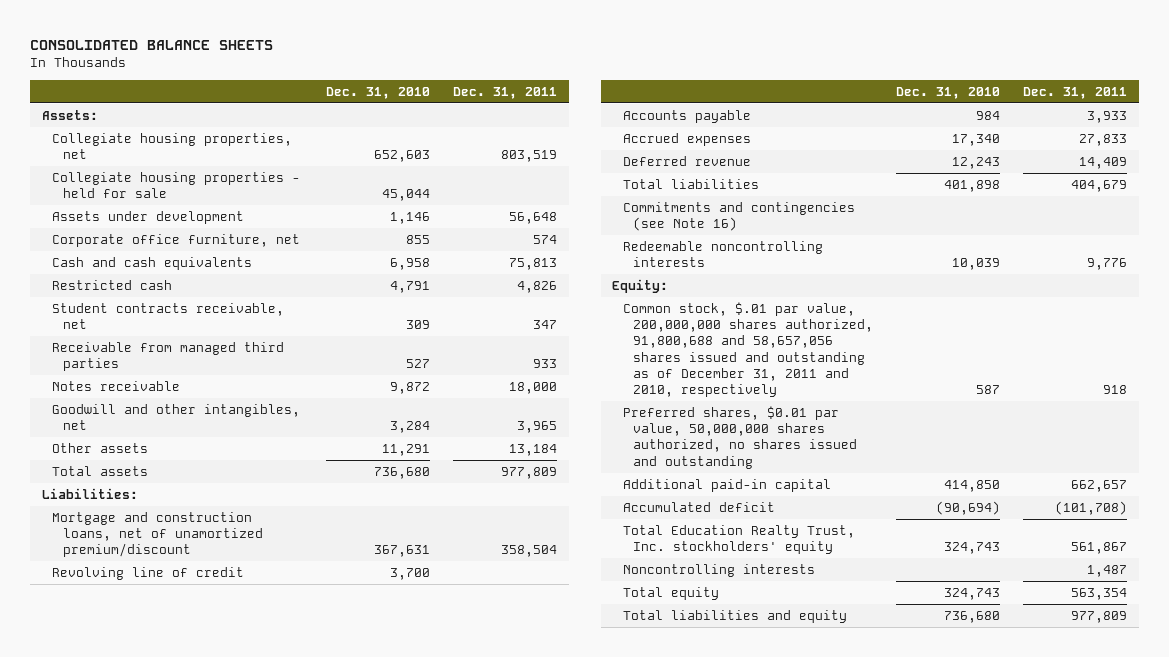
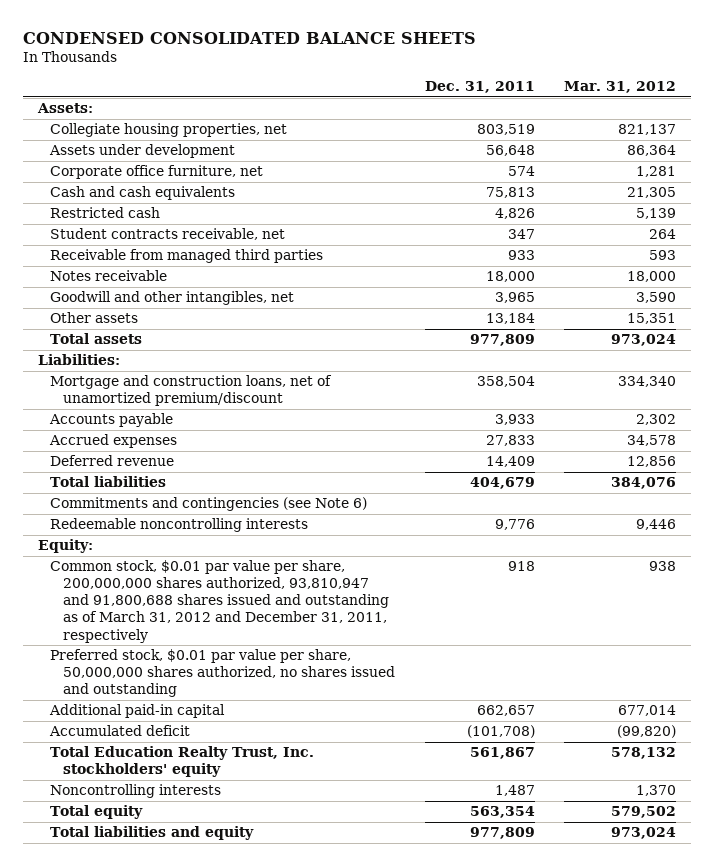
- CONSOLIDATED BALANCE SHEETS
+ CONDENSED CONSOLIDATED BALANCE SHEETS
- | Dec. 31, 2010 | Dec. 31, 2011
+ | Dec. 31, 2011 | Mar. 31, 2012
- Collegiate housing properties - held for sale | 45,044 |
- Revolving line of credit | 3,700 |
- Commitments and contingencies (see Note 16)
+ Commitments and contingencies (see Note 6)
- Common stock, $.01 par value, 200,000,000 shares authorized, 91,800,688 and 58,657,056 shares issued and outstanding as of December 31, 2011 and 2010, respectively | 587 | 918
- Preferred shares, $0.01 par value, 50,000,000 shares authorized, no shares issued and outstanding
+ Common stock, $0.01 par value per share, 200,000,000 shares authorized, 93,810,947 and 91,800,688 shares issued and outstanding as of March 31, 2012 and December 31, 2011, respectively | 918 | 938
+ Preferred stock, $0.01 par value per share, 50,000,000 shares authorized, no shares issued and outstanding

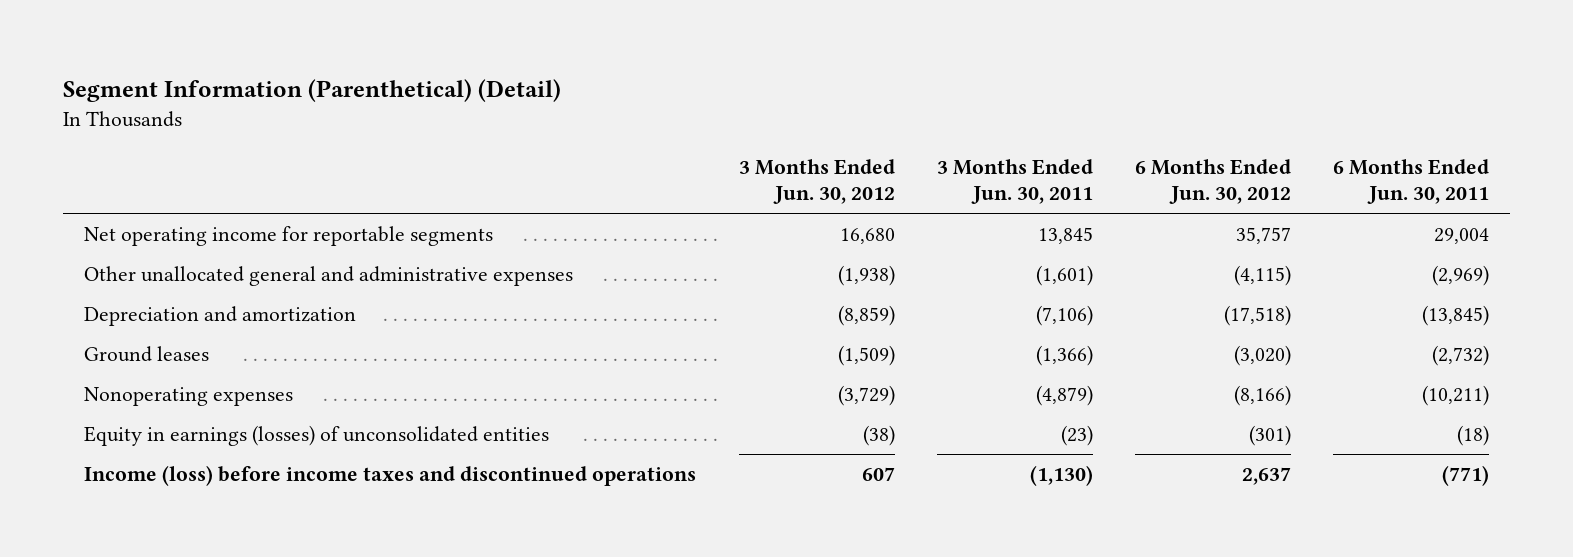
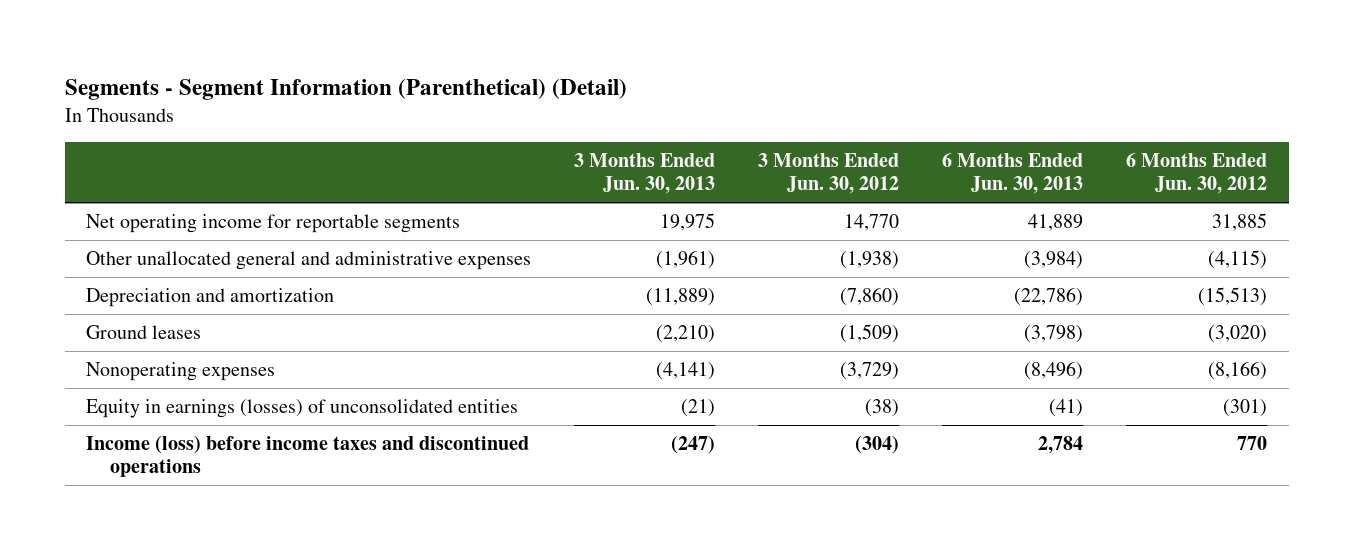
- Segment Information (Parenthetical) (Detail)
+ Segments - Segment Information (Parenthetical) (Detail)
- | 3 Months Ended Jun. 30, 2012 | 3 Months Ended Jun. 30, 2011 | 6 Months Ended Jun. 30, 2012 | 6 Months Ended Jun. 30, 2011
+ | 3 Months Ended Jun. 30, 2013 | 3 Months Ended Jun. 30, 2012 | 6 Months Ended Jun. 30, 2013 | 6 Months Ended Jun. 30, 2012
- Net operating income for reportable segments | 16,680 | 13,845 | 35,757 | 29,004
+ Net operating income for reportable segments | 19,975 | 14,770 | 41,889 | 31,885
- Depreciation and amortization | (8,859) | (7,106) | (17,518) | (13,845)
+ Depreciation and amortization | (11,889) | (7,860) | (22,786) | (15,513)
- Income (loss) before income taxes and discontinued operations | 607 | (1,130) | 2,637 | (771)
+ Income (loss) before income taxes and discontinued operations | (247) | (304) | 2,784 | 770

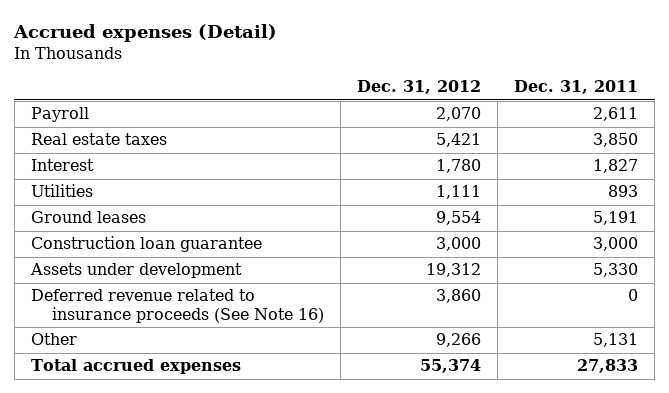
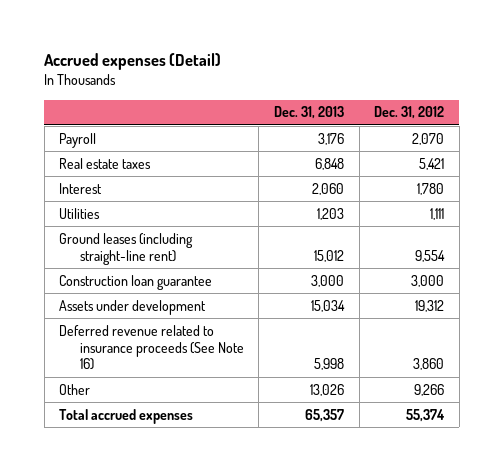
- | Dec. 31, 2012 | Dec. 31, 2011
+ | Dec. 31, 2013 | Dec. 31, 2012
- Ground leases | 9,554 | 5,191
+ Ground leases (including straight-line rent) | 15,012 | 9,554

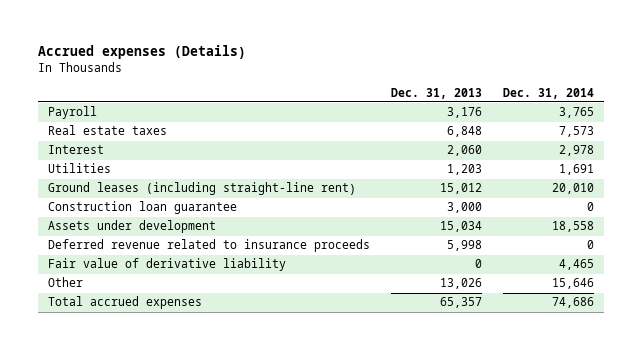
- Accrued expenses (Detail)
+ Accrued expenses (Details)
- | Dec. 31, 2013 | Dec. 31, 2012
+ | Dec. 31, 2013 | Dec. 31, 2014
- Deferred revenue related to insurance proceeds (See Note 16) | 5,998 | 3,860
+ Deferred revenue related to insurance proceeds | 5,998 | 0
+ Fair value of derivative liability | 0 | 4,465

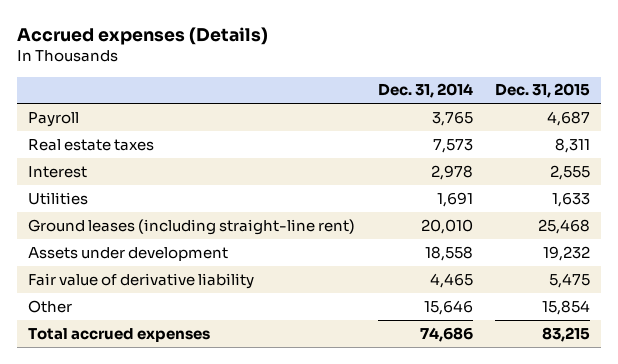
- | Dec. 31, 2013 | Dec. 31, 2014
+ | Dec. 31, 2014 | Dec. 31, 2015
- Construction loan guarantee | 3,000 | 0
- Deferred revenue related to insurance proceeds | 5,998 | 0

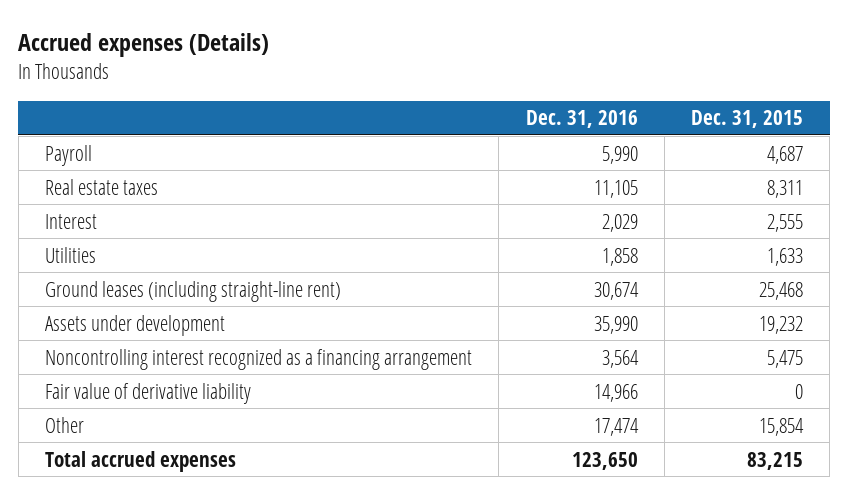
- | Dec. 31, 2014 | Dec. 31, 2015
+ | Dec. 31, 2016 | Dec. 31, 2015
- Fair value of derivative liability | 4,465 | 5,475
+ Noncontrolling interest recognized as a financing arrangement | 3,564 | 5,475
+ Fair value of derivative liability | 14,966 | 0

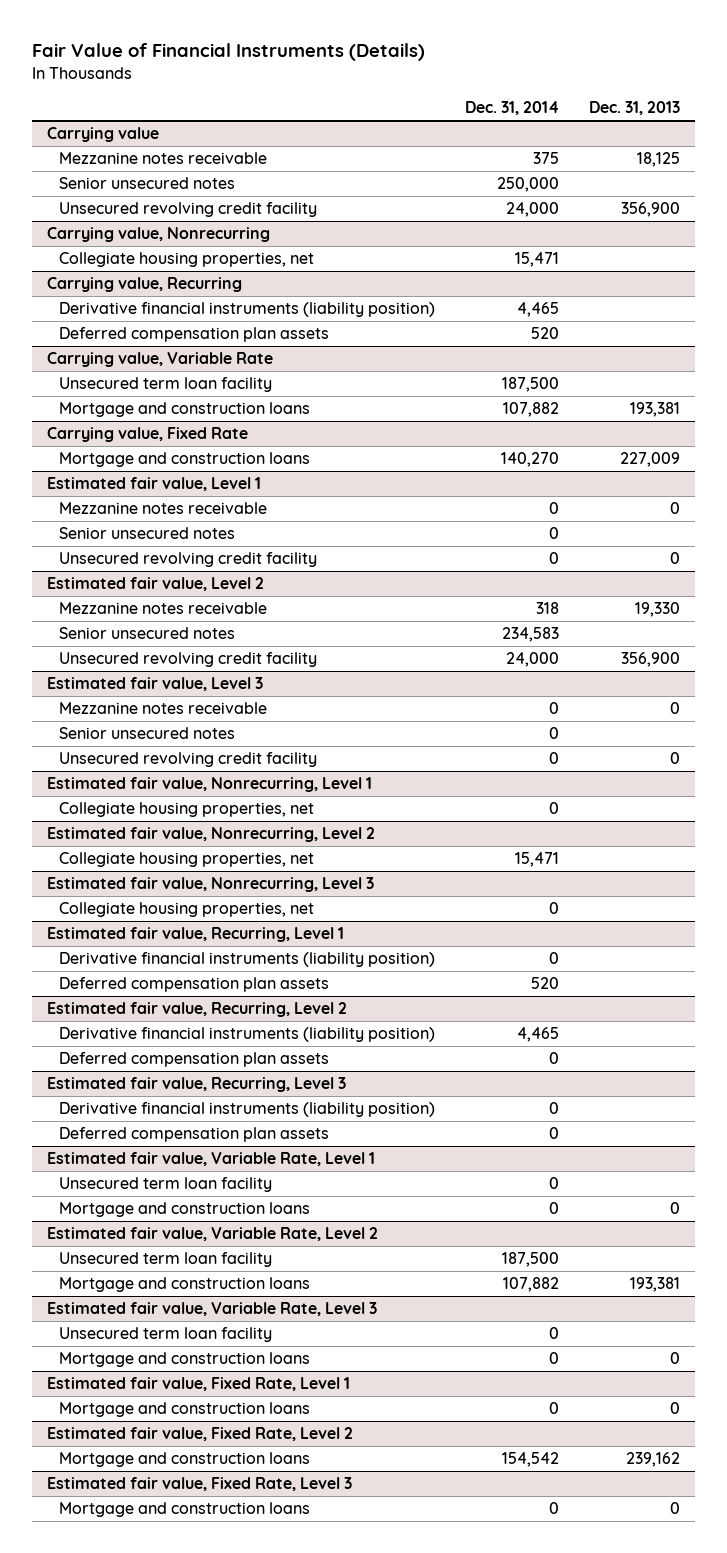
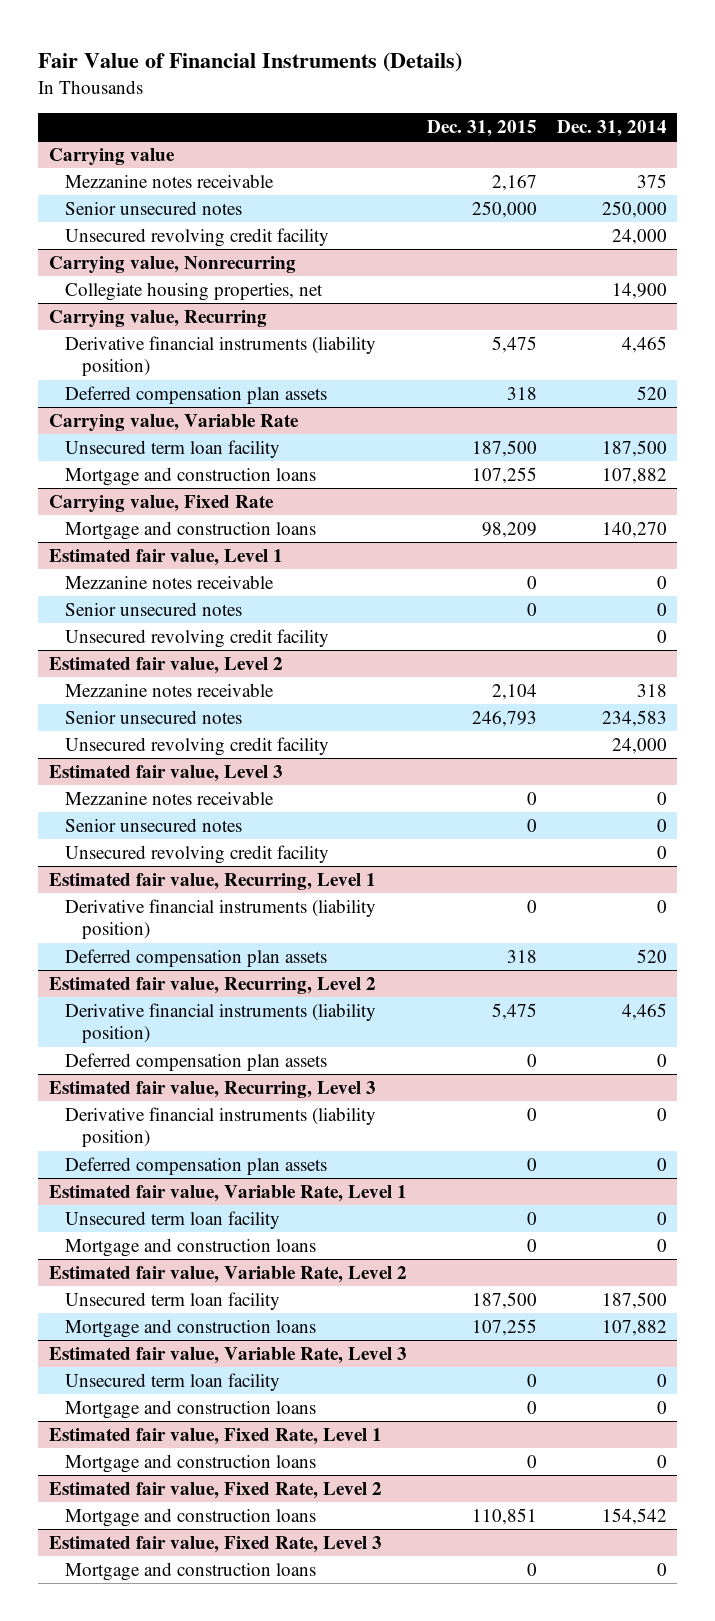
- | Dec. 31, 2014 | Dec. 31, 2013
+ | Dec. 31, 2015 | Dec. 31, 2014
@ Carrying value, Nonrecurring
- Collegiate housing properties, net | 15,471 |
+ Collegiate housing properties, net | | 14,900
- Estimated fair value, Nonrecurring, Level 1
- Collegiate housing properties, net | 0 |
- Estimated fair value, Nonrecurring, Level 2
- Collegiate housing properties, net | 15,471 |
- Estimated fair value, Nonrecurring, Level 3
- Collegiate housing properties, net | 0 |

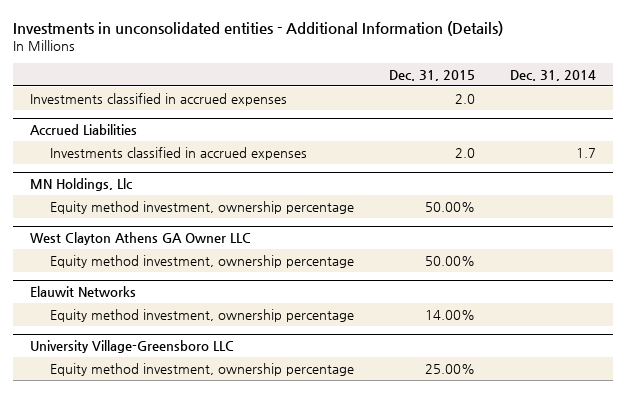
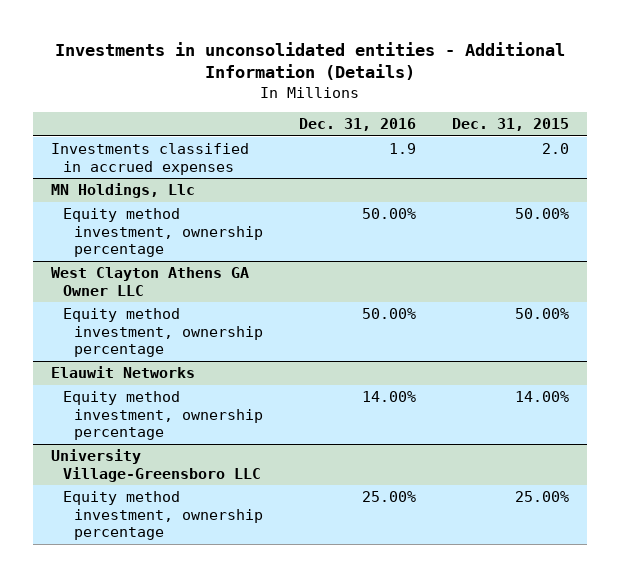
- | Dec. 31, 2015 | Dec. 31, 2014
+ | Dec. 31, 2016 | Dec. 31, 2015
- Accrued Liabilities
- Investments classified in accrued expenses | 2.0 | 1.7

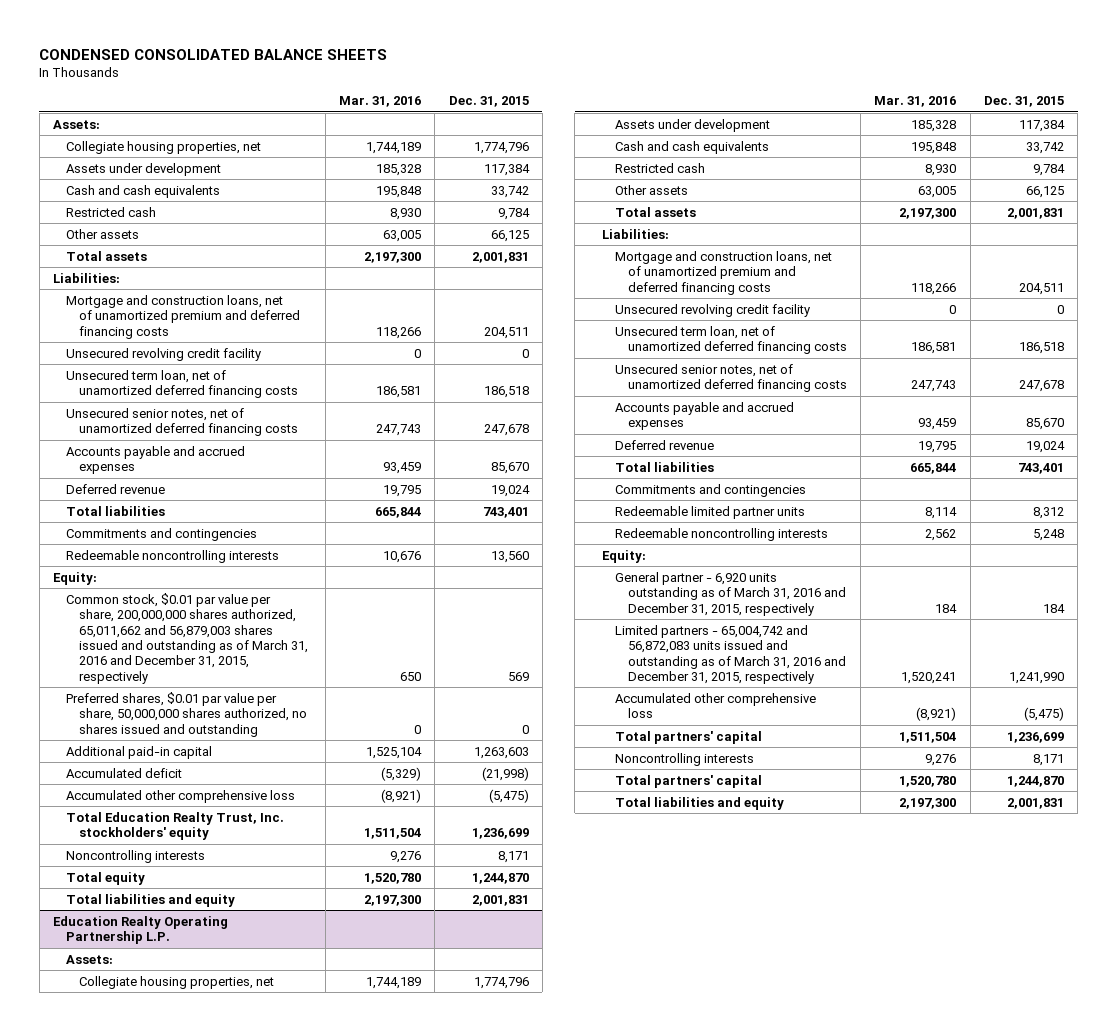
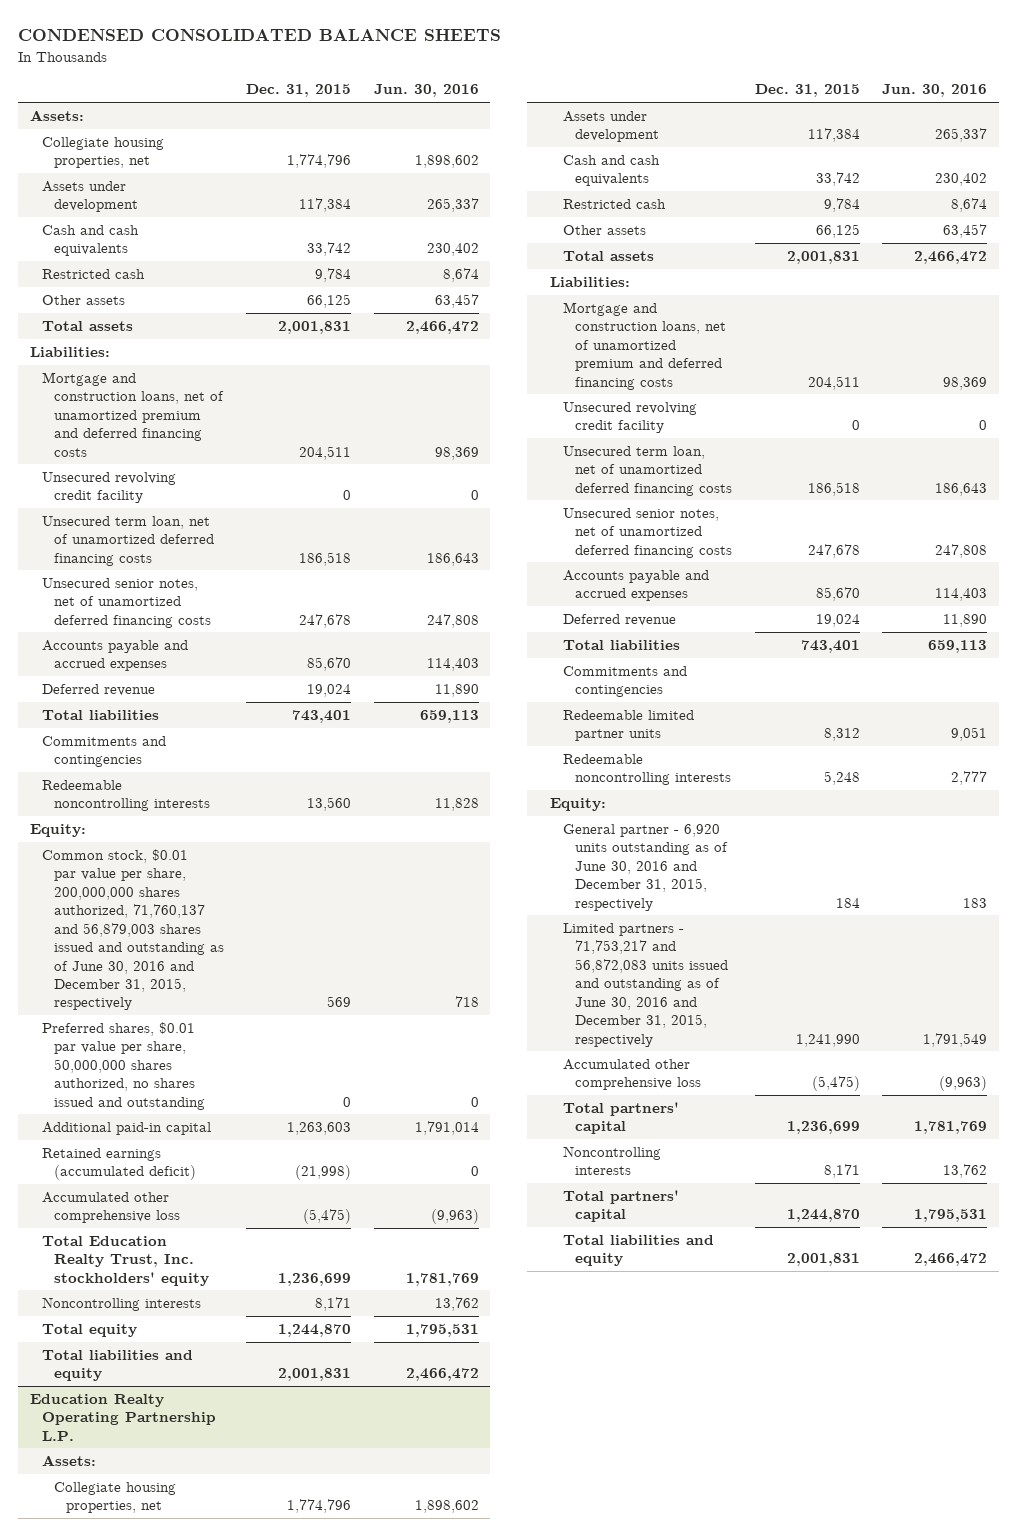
- | Mar. 31, 2016 | Dec. 31, 2015
+ | Dec. 31, 2015 | Jun. 30, 2016
- Common stock, $0.01 par value per share, 200,000,000 shares authorized, 65,011,662 and 56,879,003 shares issued and outstanding as of March 31, 2016 and December 31, 2015, respectively | 650 | 569
+ Common stock, $0.01 par value per share, 200,000,000 shares authorized, 71,760,137 and 56,879,003 shares issued and outstanding as of June 30, 2016 and December 31, 2015, respectively | 569 | 718
- Accumulated deficit | (5,329) | (21,998)
+ Retained earnings (accumulated deficit) | (21,998) | 0
@ Education Realty Operating Partnership L.P.
- General partner - 6,920 units outstanding as of March 31, 2016 and December 31, 2015, respectively | 184 | 184
- Limited partners - 65,004,742 and 56,872,083 units issued and outstanding as of March 31, 2016 and December 31, 2015, respectively | 1,520,241 | 1,241,990
+ General partner - 6,920 units outstanding as of June 30, 2016 and December 31, 2015, respectively | 184 | 183
+ Limited partners - 71,753,217 and 56,872,083 units issued and outstanding as of June 30, 2016 and December 31, 2015, respectively | 1,241,990 | 1,791,549

